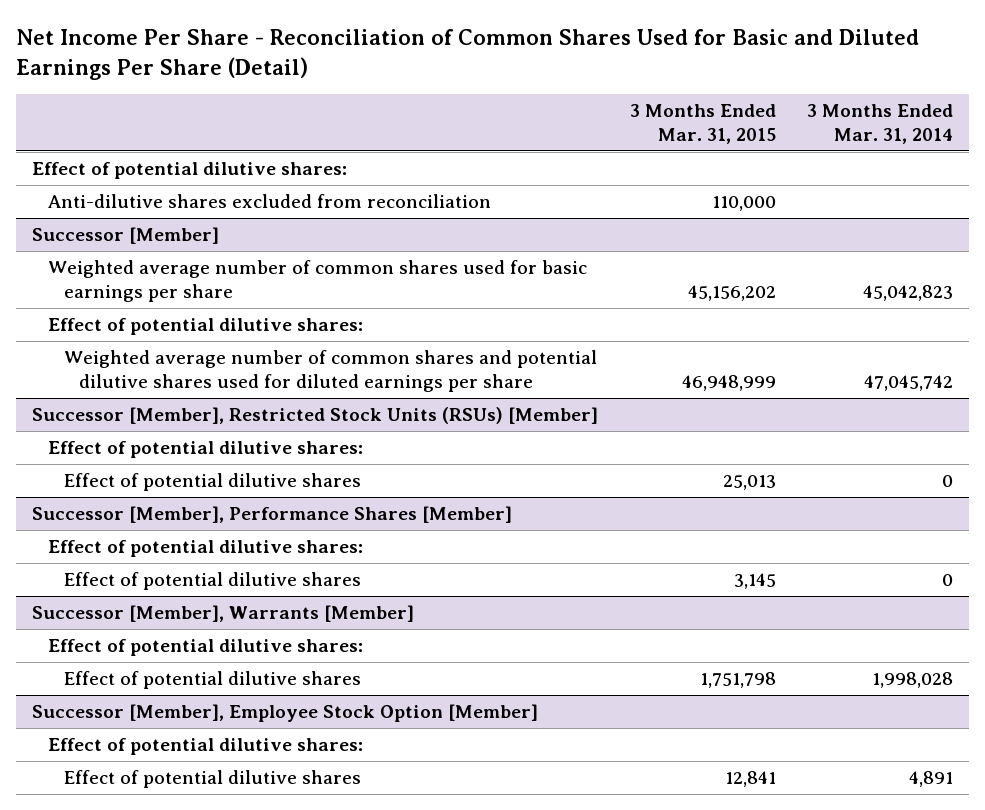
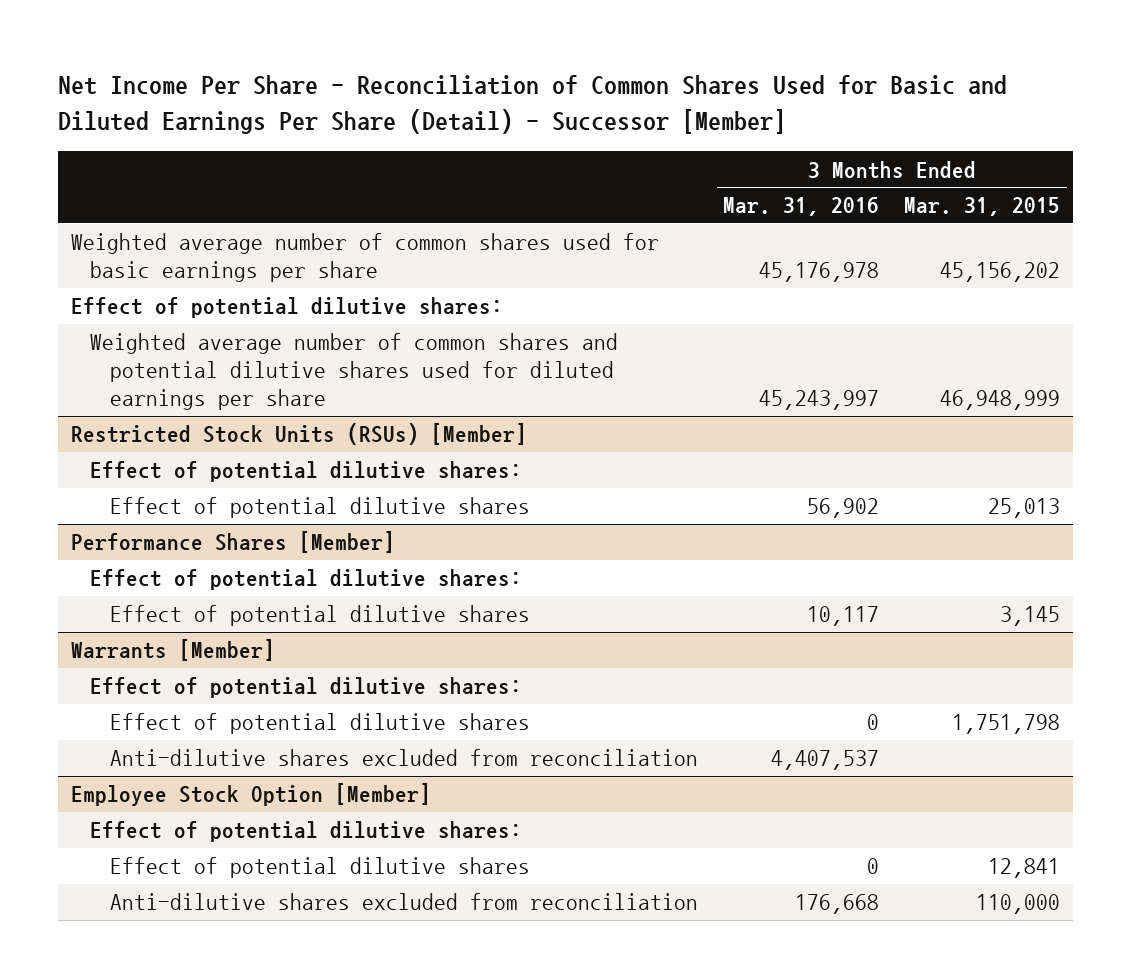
- Net Income Per Share - Reconciliation of Common Shares Used for Basic and Diluted Earnings Per Share (Detail)
+ Net Income Per Share - Reconciliation of Common Shares Used for Basic and Diluted Earnings Per Share (Detail) - Successor [Member]
- | 3 Months Ended Mar. 31, 2015 | 3 Months Ended Mar. 31, 2014
+ | 3 Months Ended Mar. 31, 2016 | 3 Months Ended Mar. 31, 2015
- Effect of potential dilutive shares:
- Anti-dilutive shares excluded from reconciliation | 110,000 |
- Successor [Member]
- Successor [Member], Restricted Stock Units (RSUs) [Member]
+ Restricted Stock Units (RSUs) [Member]
- Successor [Member], Performance Shares [Member]
+ Performance Shares [Member]
- Successor [Member], Warrants [Member]
+ Warrants [Member]
- Successor [Member], Employee Stock Option [Member]
+ Anti-dilutive shares excluded from reconciliation | 4,407,537 |
+ Employee Stock Option [Member]
+ Anti-dilutive shares excluded from reconciliation | 176,668 | 110,000

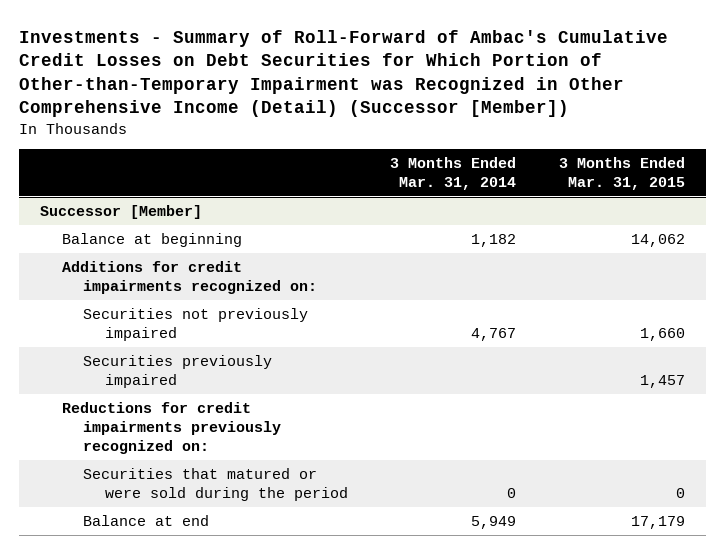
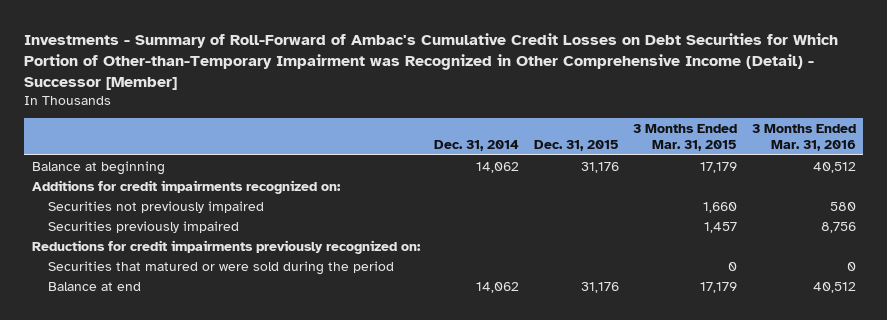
- Investments - Summary of Roll-Forward of Ambac's Cumulative Credit Losses on Debt Securities for Which Portion of Other-than-Temporary Impairment was Recognized in Other Comprehensive Income (Detail) (Successor [Member])
+ Investments - Summary of Roll-Forward of Ambac's Cumulative Credit Losses on Debt Securities for Which Portion of Other-than-Temporary Impairment was Recognized in Other Comprehensive Income (Detail) - Successor [Member]
- | 3 Months Ended Mar. 31, 2014 | 3 Months Ended Mar. 31, 2015
+ | Dec. 31, 2014 | Dec. 31, 2015 | 3 Months Ended Mar. 31, 2015 | 3 Months Ended Mar. 31, 2016
- Successor [Member]
- Balance at beginning | 1,182 | 14,062
+ Balance at beginning | 14,062 | 31,176 | 17,179 | 40,512

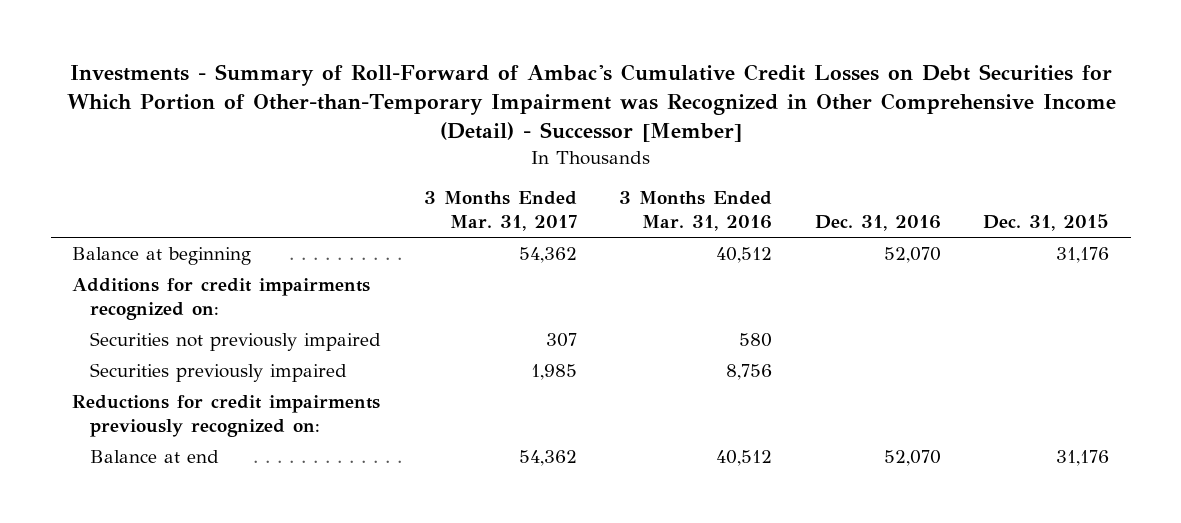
- | Dec. 31, 2014 | Dec. 31, 2015 | 3 Months Ended Mar. 31, 2015 | 3 Months Ended Mar. 31, 2016
+ | 3 Months Ended Mar. 31, 2017 | 3 Months Ended Mar. 31, 2016 | Dec. 31, 2016 | Dec. 31, 2015
- Securities that matured or were sold during the period | | | 0 | 0

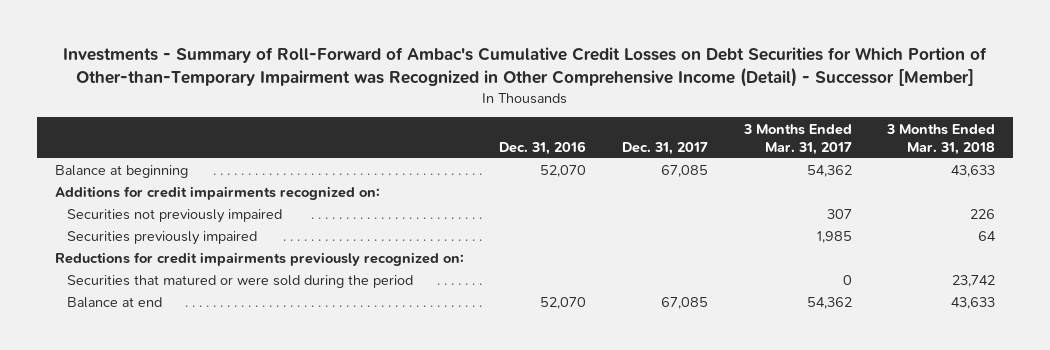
- | 3 Months Ended Mar. 31, 2017 | 3 Months Ended Mar. 31, 2016 | Dec. 31, 2016 | Dec. 31, 2015
+ | Dec. 31, 2016 | Dec. 31, 2017 | 3 Months Ended Mar. 31, 2017 | 3 Months Ended Mar. 31, 2018
+ Securities that matured or were sold during the period | | | 0 | 23,742

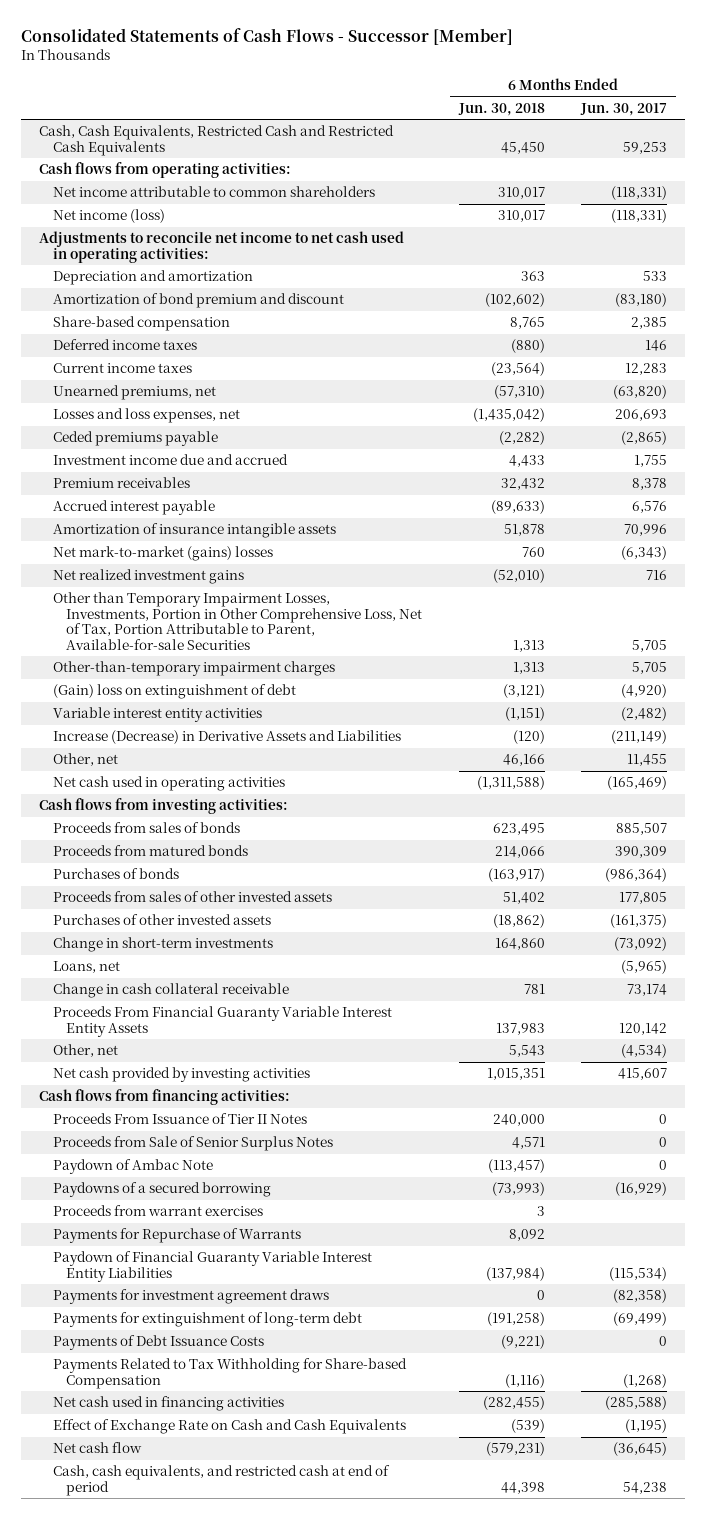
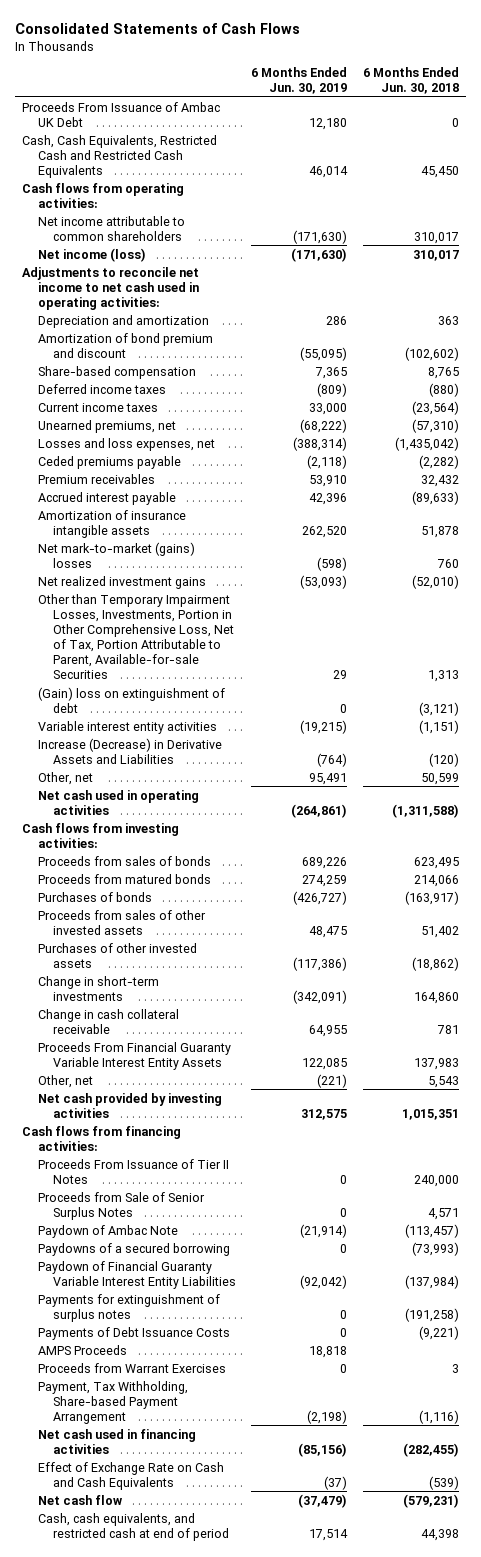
- Consolidated Statements of Cash Flows - Successor [Member]
+ Consolidated Statements of Cash Flows
- | 6 Months Ended Jun. 30, 2018 | 6 Months Ended Jun. 30, 2017
+ | 6 Months Ended Jun. 30, 2019 | 6 Months Ended Jun. 30, 2018
+ Proceeds From Issuance of Ambac UK Debt | 12,180 | 0
- Investment income due and accrued | 4,433 | 1,755
- Other-than-temporary impairment charges | 1,313 | 5,705
- Other, net | 46,166 | 11,455
+ Other, net | 95,491 | 50,599
- Loans, net | | (5,965)
- Proceeds from warrant exercises | 3 |
- Payments for Repurchase of Warrants | 8,092 |
- Payments for investment agreement draws | 0 | (82,358)
- Payments for extinguishment of long-term debt | (191,258) | (69,499)
+ Payments for extinguishment of surplus notes | 0 | (191,258)
- Payments Related to Tax Withholding for Share-based Compensation | (1,116) | (1,268)
+ AMPS Proceeds | 18,818 |
+ Proceeds from Warrant Exercises | 0 | 3
+ Payment, Tax Withholding, Share-based Payment Arrangement | (2,198) | (1,116)

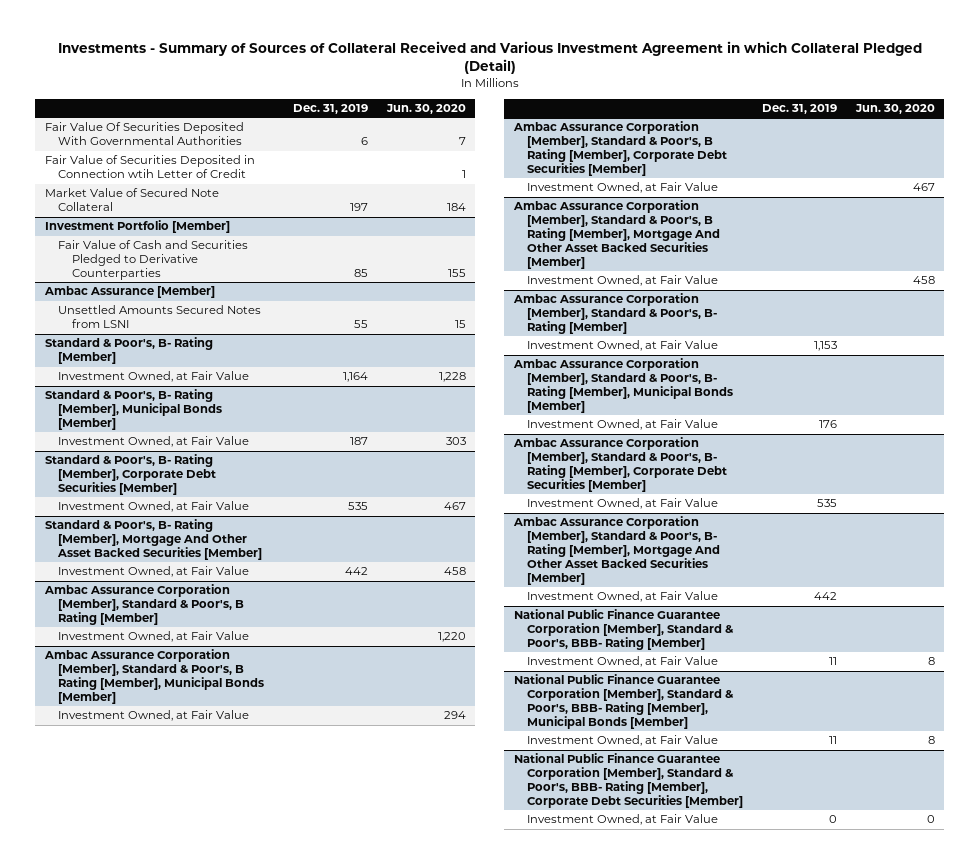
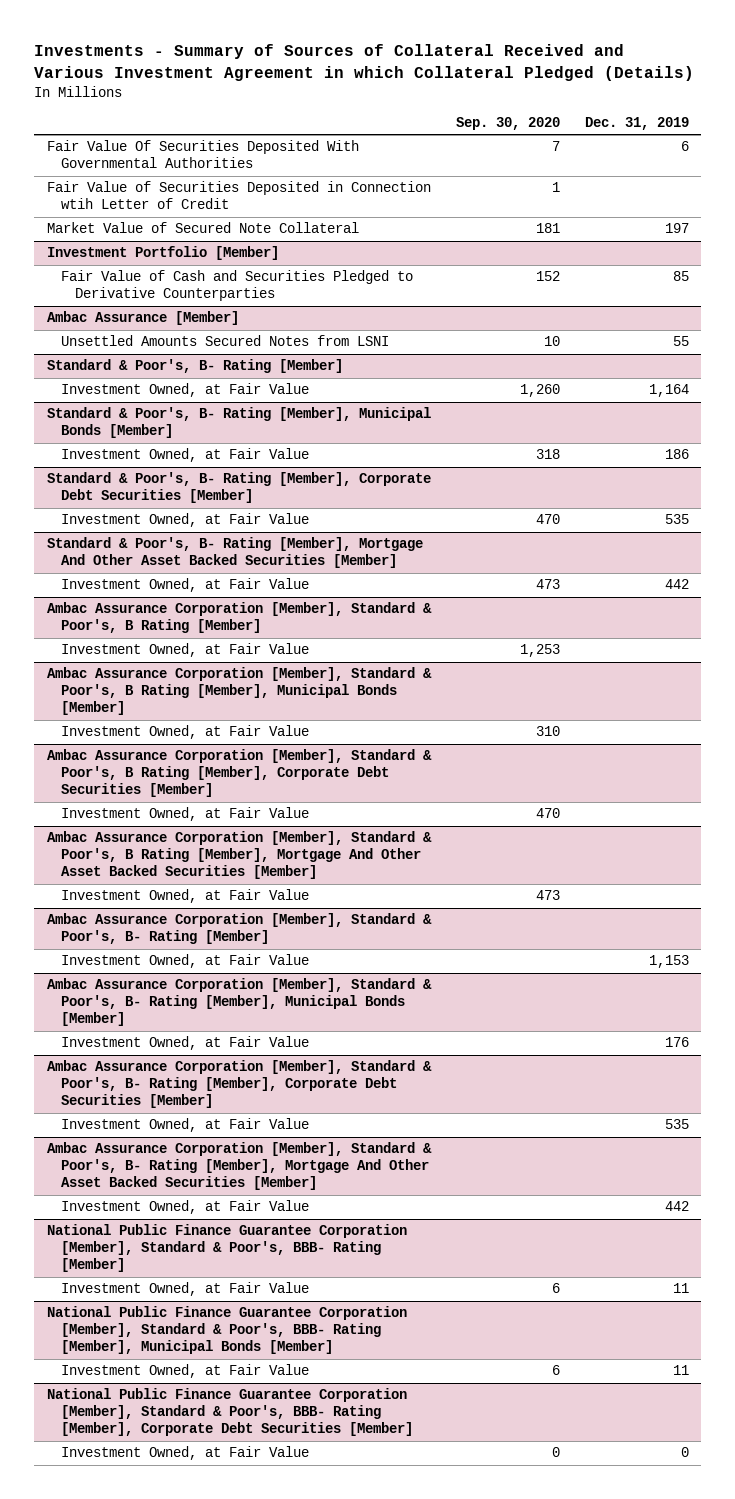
- Investments - Summary of Sources of Collateral Received and Various Investment Agreement in which Collateral Pledged (Detail)
+ Investments - Summary of Sources of Collateral Received and Various Investment Agreement in which Collateral Pledged (Details)
- | Dec. 31, 2019 | Jun. 30, 2020
+ | Sep. 30, 2020 | Dec. 31, 2019
@ Standard & Poor's, B- Rating [Member], Municipal Bonds [Member]
- Investment Owned, at Fair Value | 187 | 303
+ Investment Owned, at Fair Value | 318 | 186

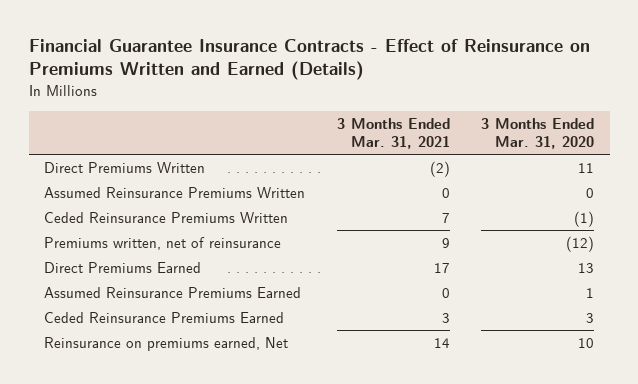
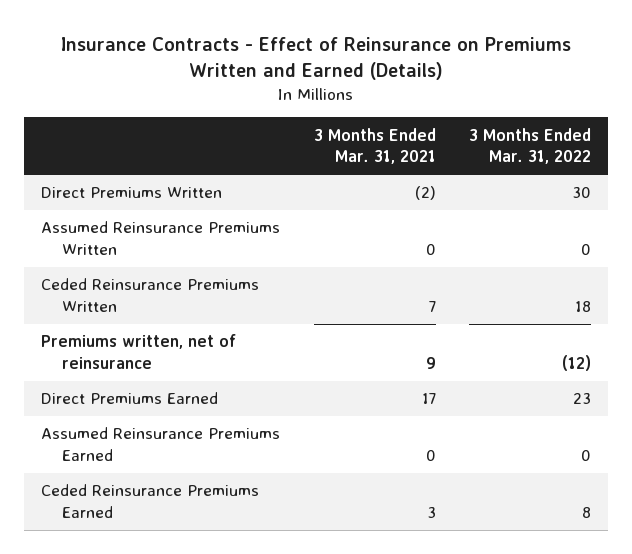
- Financial Guarantee Insurance Contracts - Effect of Reinsurance on Premiums Written and Earned (Details)
+ Insurance Contracts - Effect of Reinsurance on Premiums Written and Earned (Details)
- | 3 Months Ended Mar. 31, 2021 | 3 Months Ended Mar. 31, 2020
+ | 3 Months Ended Mar. 31, 2021 | 3 Months Ended Mar. 31, 2022
- Reinsurance on premiums earned, Net | 14 | 10

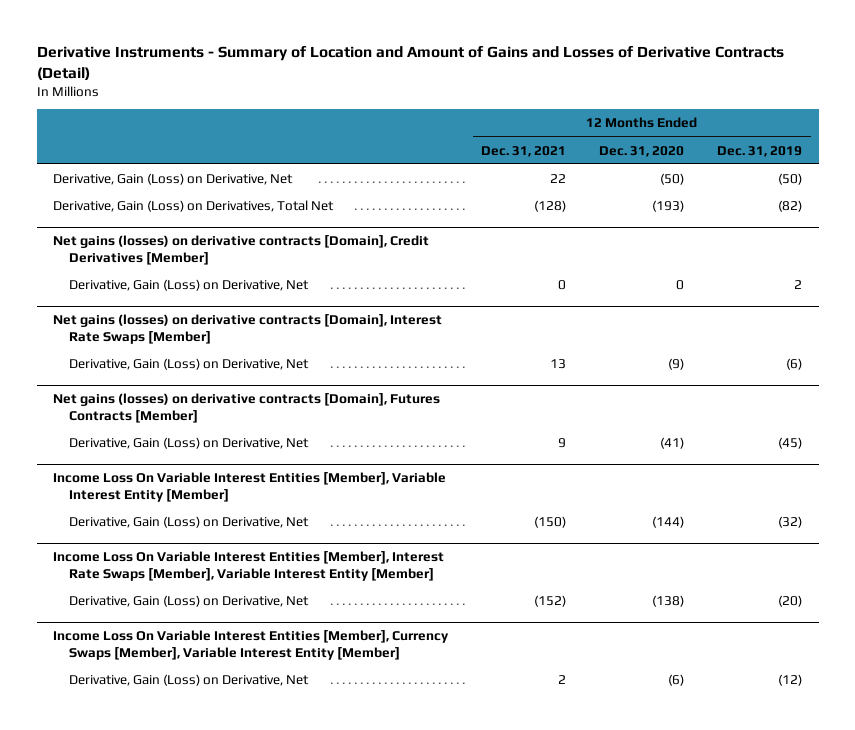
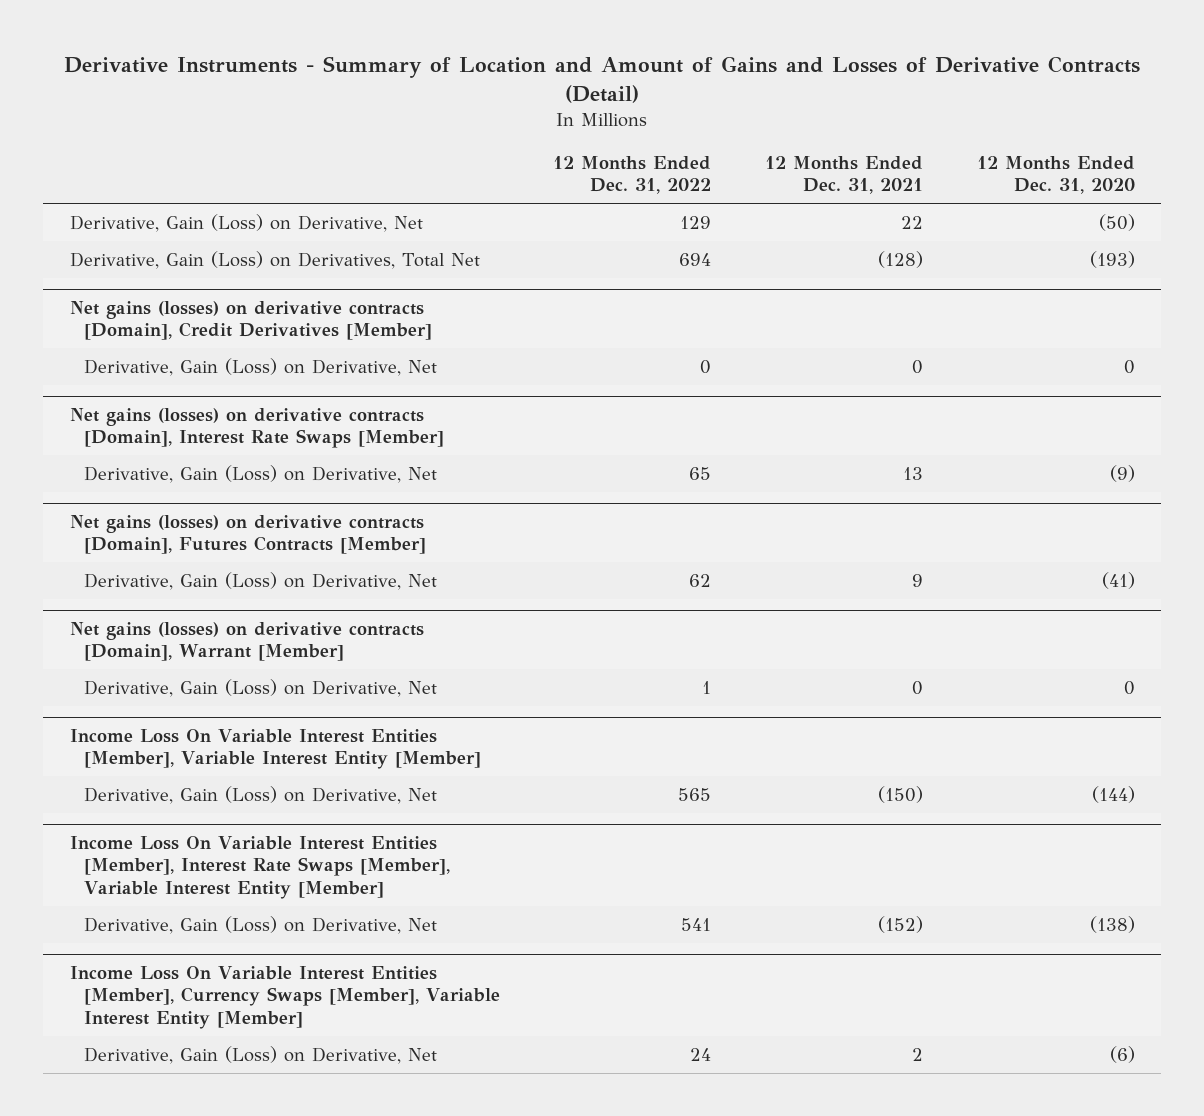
- | 12 Months Ended Dec. 31, 2021 | 12 Months Ended Dec. 31, 2020 | 12 Months Ended Dec. 31, 2019
+ | 12 Months Ended Dec. 31, 2022 | 12 Months Ended Dec. 31, 2021 | 12 Months Ended Dec. 31, 2020
+ Net gains (losses) on derivative contracts [Domain], Warrant [Member]
+ Derivative, Gain (Loss) on Derivative, Net | 1 | 0 | 0

